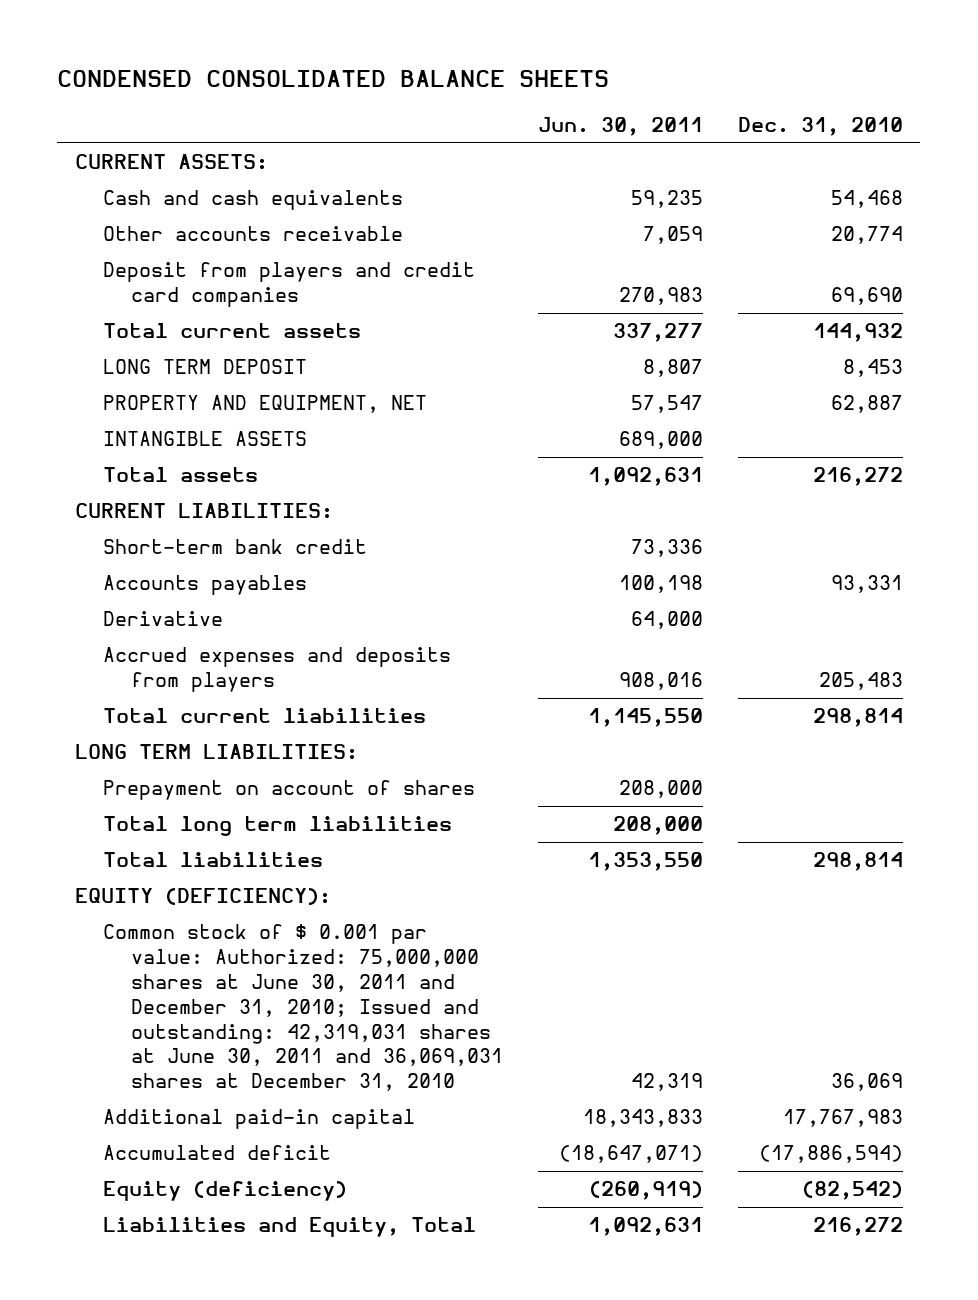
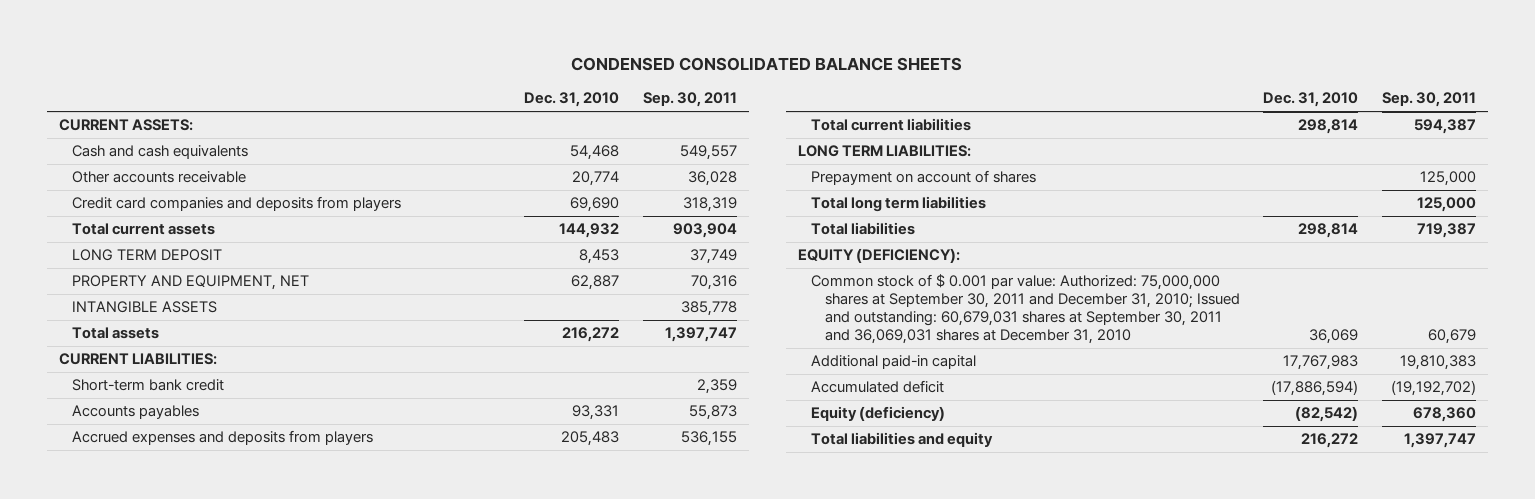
- | Jun. 30, 2011 | Dec. 31, 2010
+ | Dec. 31, 2010 | Sep. 30, 2011
- Deposit from players and credit card companies | 270,983 | 69,690
+ Credit card companies and deposits from players | 69,690 | 318,319
- Derivative | 64,000 |
- Common stock of $ 0.001 par value: Authorized: 75,000,000 shares at June 30, 2011 and December 31, 2010; Issued and outstanding: 42,319,031 shares at June 30, 2011 and 36,069,031 shares at December 31, 2010 | 42,319 | 36,069
+ Common stock of $ 0.001 par value: Authorized: 75,000,000 shares at September 30, 2011 and December 31, 2010; Issued and outstanding: 60,679,031 shares at September 30, 2011 and 36,069,031 shares at December 31, 2010 | 36,069 | 60,679
- Liabilities and Equity, Total | 1,092,631 | 216,272
+ Total liabilities and equity | 216,272 | 1,397,747

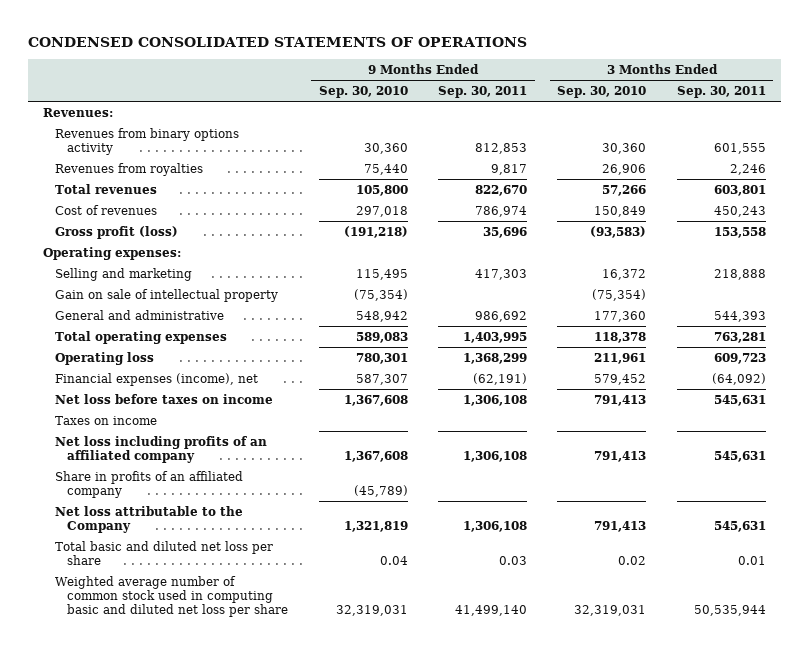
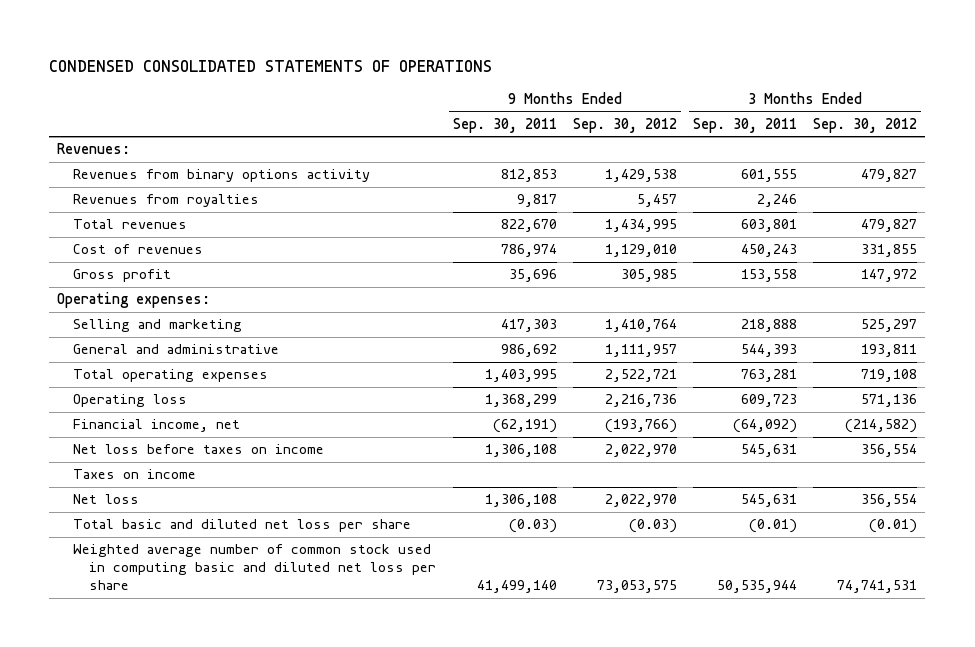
- | 9 Months Ended Sep. 30, 2010 | 9 Months Ended Sep. 30, 2011 | 3 Months Ended Sep. 30, 2010 | 3 Months Ended Sep. 30, 2011
+ | 9 Months Ended Sep. 30, 2011 | 9 Months Ended Sep. 30, 2012 | 3 Months Ended Sep. 30, 2011 | 3 Months Ended Sep. 30, 2012
- Gross profit (loss) | (191,218) | 35,696 | (93,583) | 153,558
+ Gross profit | 35,696 | 305,985 | 153,558 | 147,972
- Gain on sale of intellectual property | (75,354) | | (75,354) |
- Financial expenses (income), net | 587,307 | (62,191) | 579,452 | (64,092)
+ Financial income, net | (62,191) | (193,766) | (64,092) | (214,582)
- Net loss including profits of an affiliated company | 1,367,608 | 1,306,108 | 791,413 | 545,631
- Share in profits of an affiliated company | (45,789) | | |
- Net loss attributable to the Company | 1,321,819 | 1,306,108 | 791,413 | 545,631
- Total basic and diluted net loss per share | 0.04 | 0.03 | 0.02 | 0.01
+ Net loss | 1,306,108 | 2,022,970 | 545,631 | 356,554
+ Total basic and diluted net loss per share | (0.03) | (0.03) | (0.01) | (0.01)

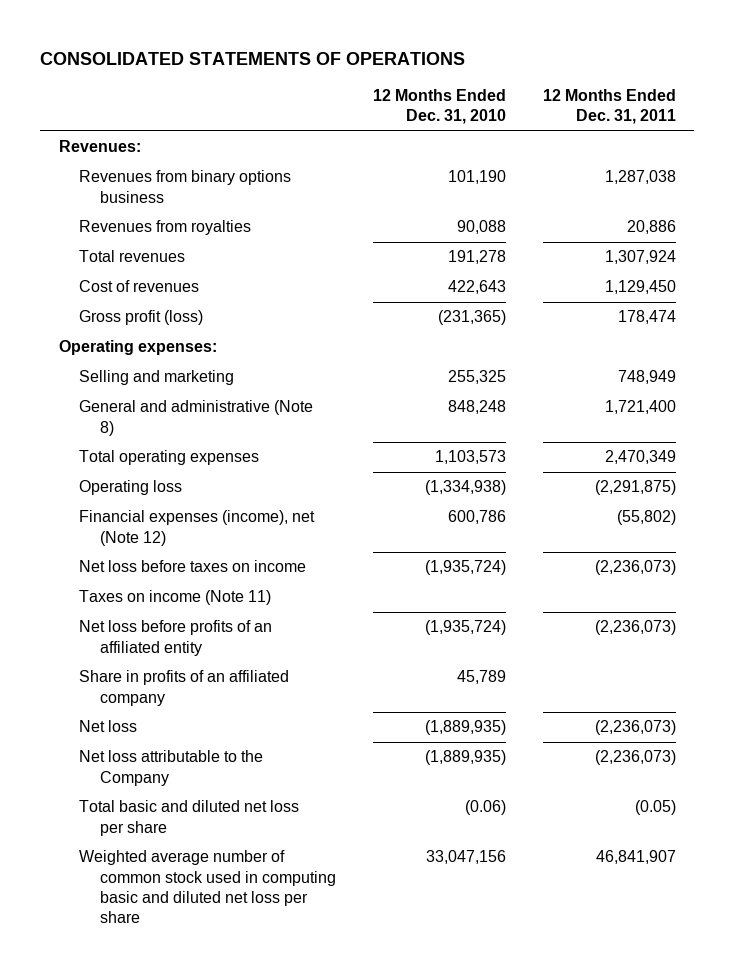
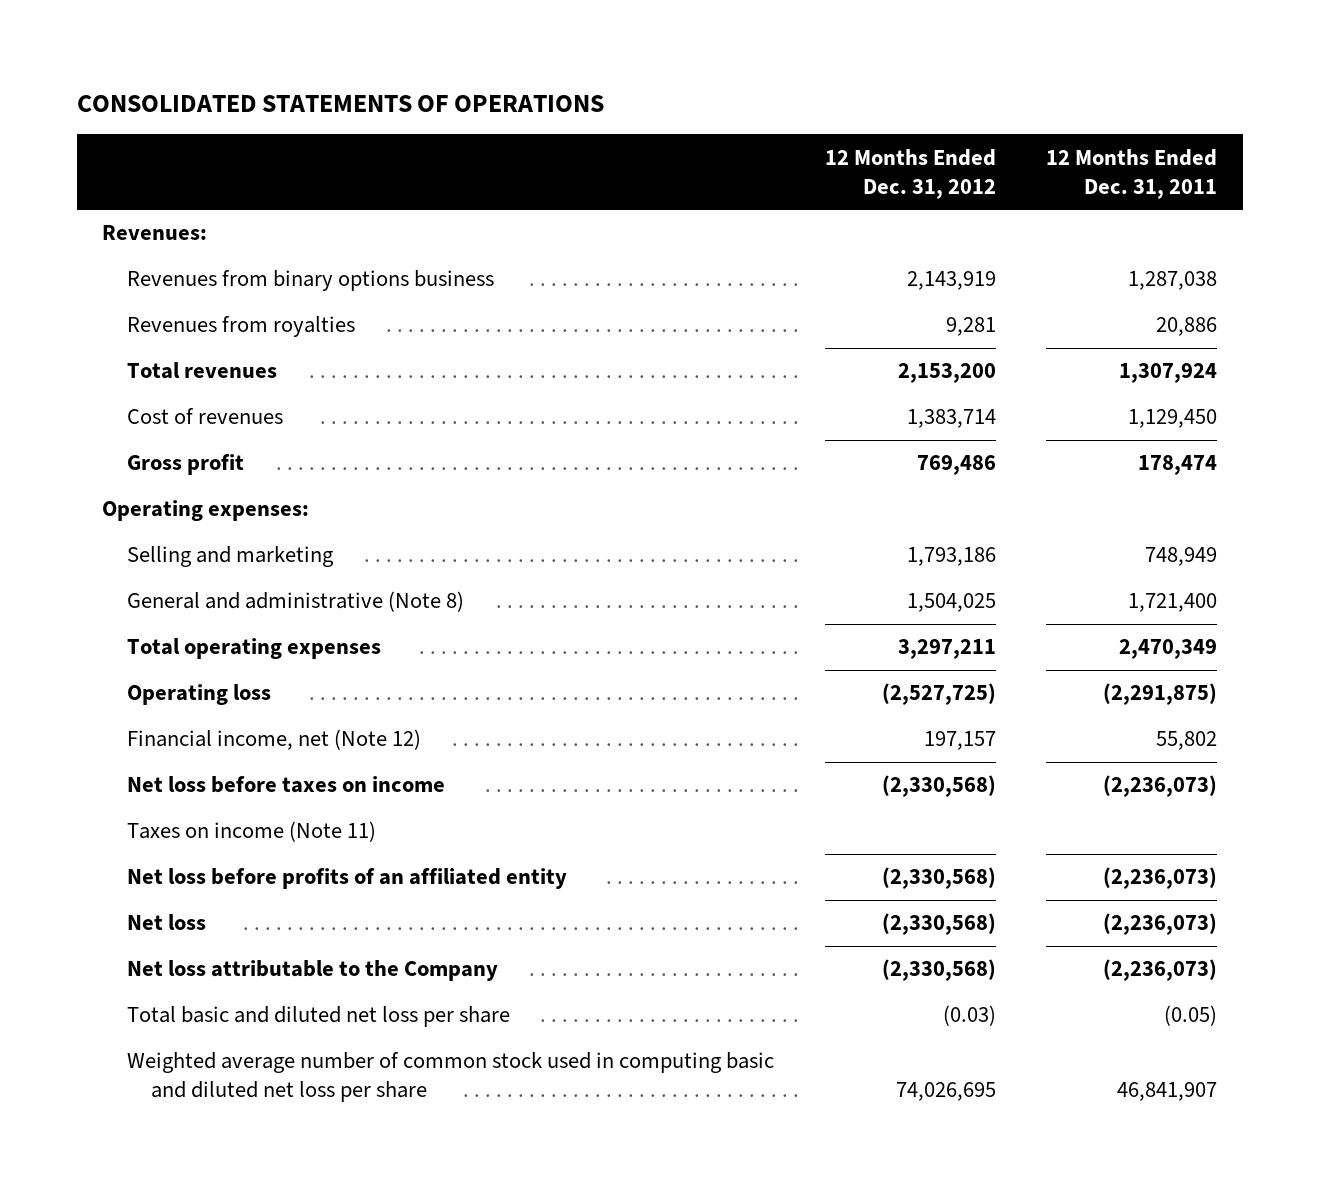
- | 12 Months Ended Dec. 31, 2010 | 12 Months Ended Dec. 31, 2011
+ | 12 Months Ended Dec. 31, 2012 | 12 Months Ended Dec. 31, 2011
- Gross profit (loss) | (231,365) | 178,474
+ Gross profit | 769,486 | 178,474
- Financial expenses (income), net (Note 12) | 600,786 | (55,802)
+ Financial income, net (Note 12) | 197,157 | 55,802
- Share in profits of an affiliated company | 45,789 |

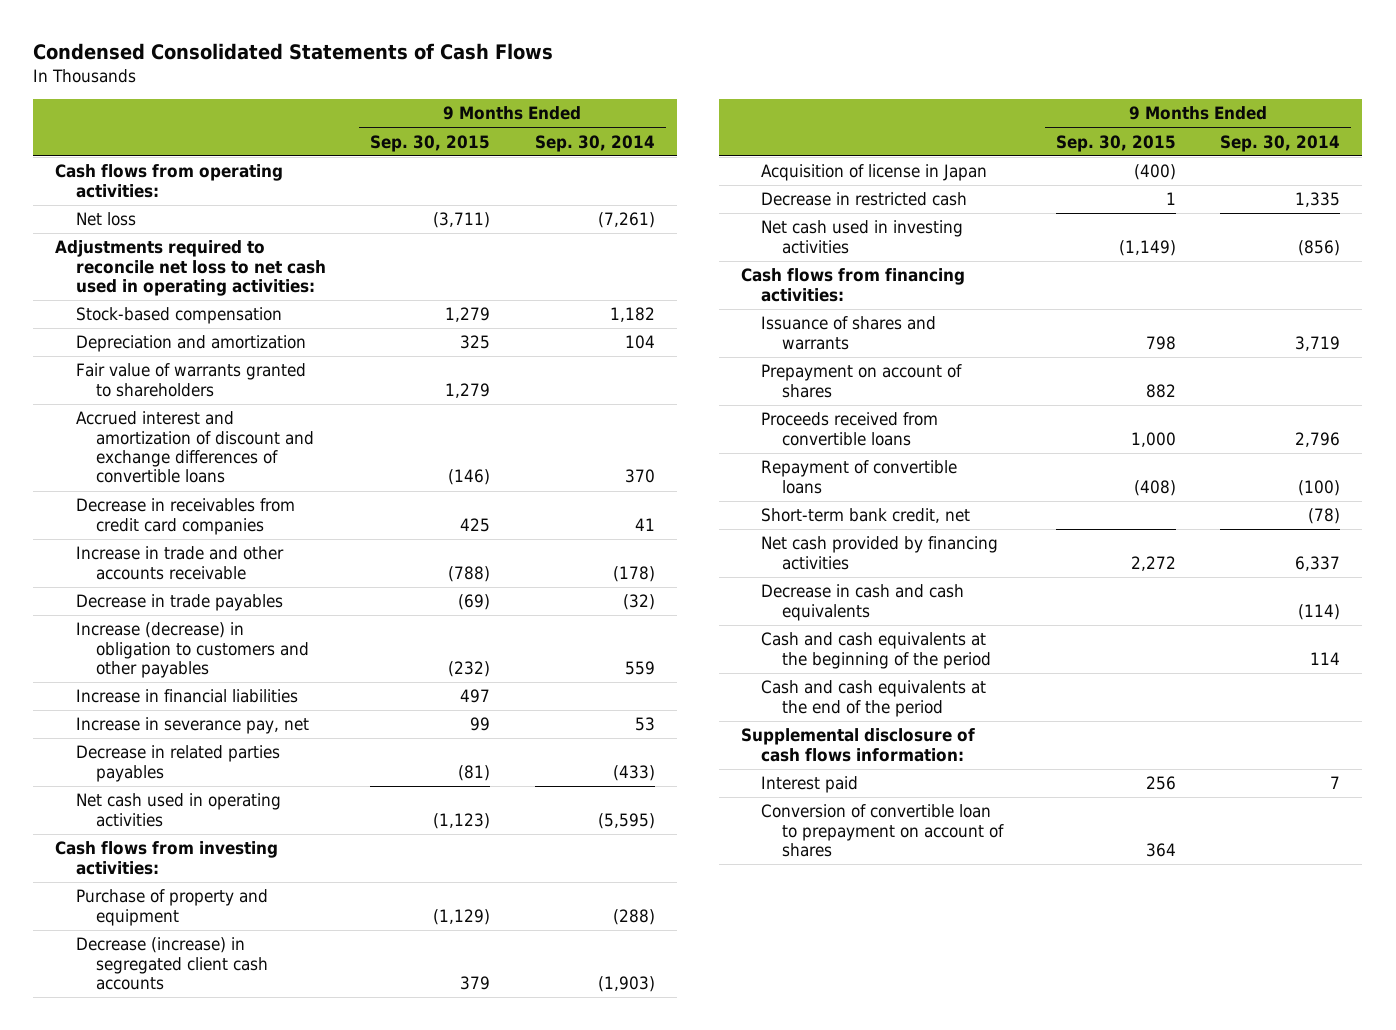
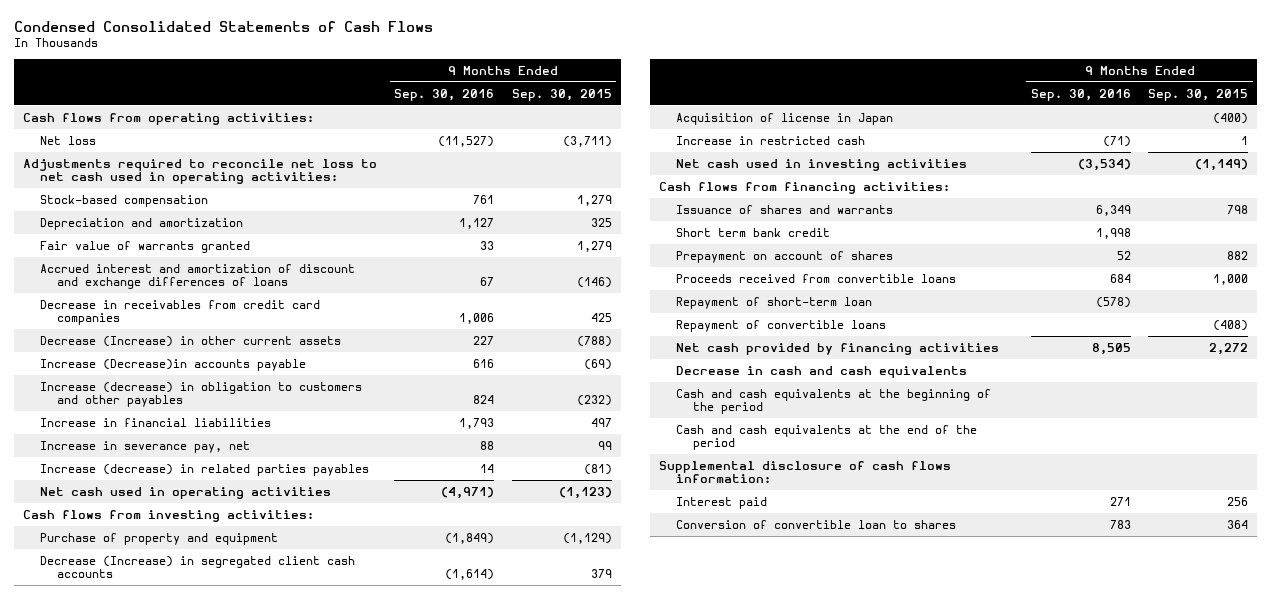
- | 9 Months Ended Sep. 30, 2015 | 9 Months Ended Sep. 30, 2014
+ | 9 Months Ended Sep. 30, 2016 | 9 Months Ended Sep. 30, 2015
- Fair value of warrants granted to shareholders | 1,279 |
- Accrued interest and amortization of discount and exchange differences of convertible loans | (146) | 370
+ Fair value of warrants granted | 33 | 1,279
+ Accrued interest and amortization of discount and exchange differences of loans | 67 | (146)
- Increase in trade and other accounts receivable | (788) | (178)
- Decrease in trade payables | (69) | (32)
+ Decrease (Increase) in other current assets | 227 | (788)
+ Increase (Decrease)in accounts payable | 616 | (69)
- Decrease in related parties payables | (81) | (433)
+ Increase (decrease) in related parties payables | 14 | (81)
- Decrease (increase) in segregated client cash accounts | 379 | (1,903)
+ Decrease (Increase) in segregated client cash accounts | (1,614) | 379
- Decrease in restricted cash | 1 | 1,335
+ Increase in restricted cash | (71) | 1
+ Short term bank credit | 1,998 |
+ Repayment of short-term loan | (578) |
- Short-term bank credit, net | | (78)
- Conversion of convertible loan to prepayment on account of shares | 364 |
+ Conversion of convertible loan to shares | 783 | 364

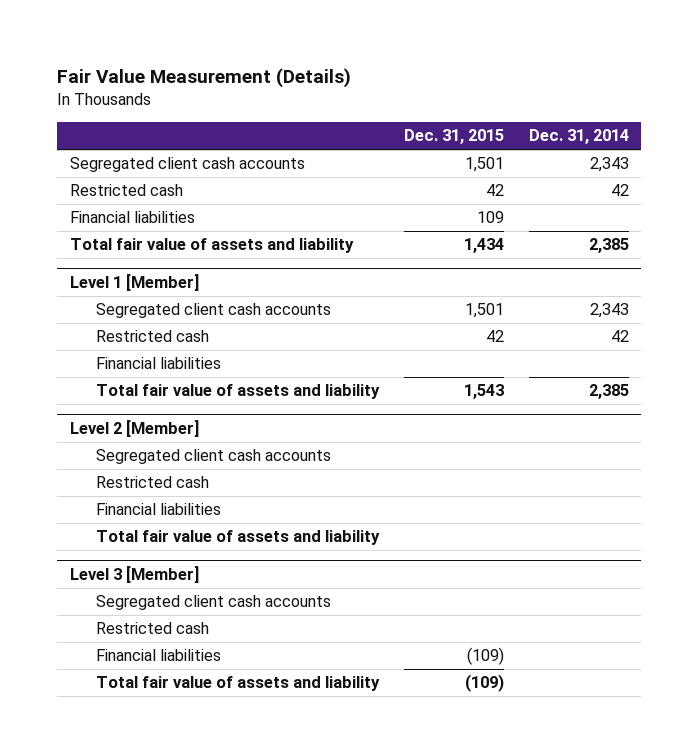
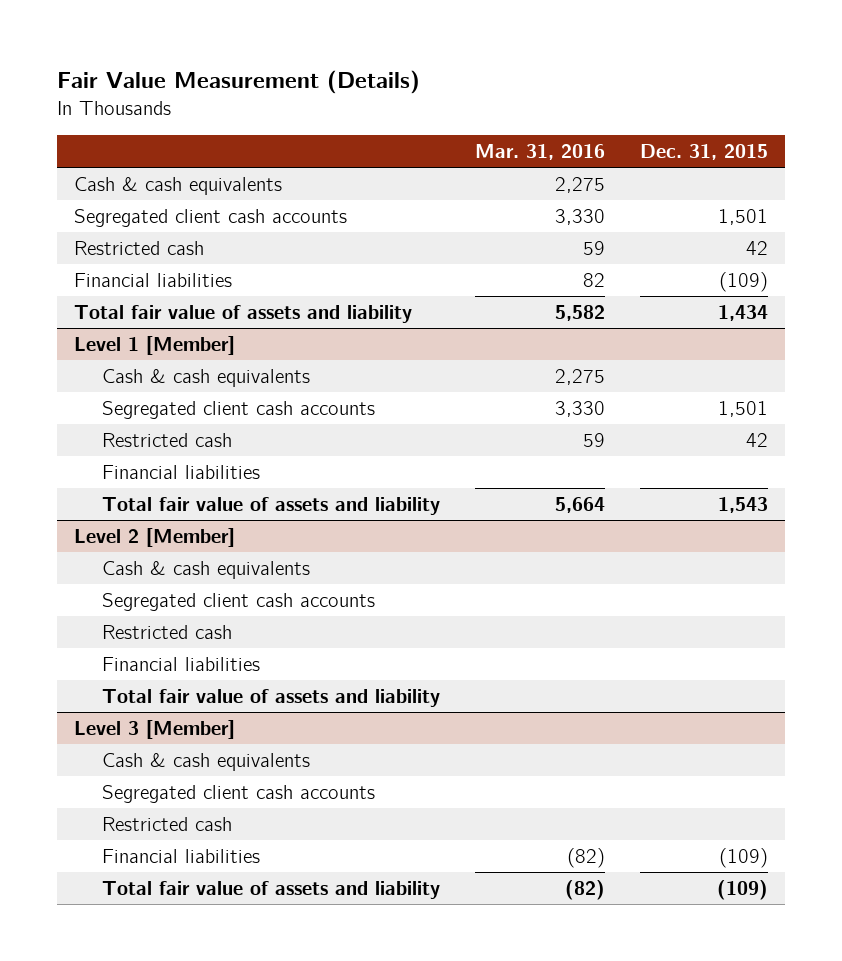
- | Dec. 31, 2015 | Dec. 31, 2014
+ | Mar. 31, 2016 | Dec. 31, 2015
+ Cash & cash equivalents | 2,275 |
- Financial liabilities | 109 |
+ Financial liabilities | 82 | (109)
@ Level 1 [Member]
+ Cash & cash equivalents | 2,275 |
@ Level 2 [Member]
+ Cash & cash equivalents
@ Level 3 [Member]
+ Cash & cash equivalents

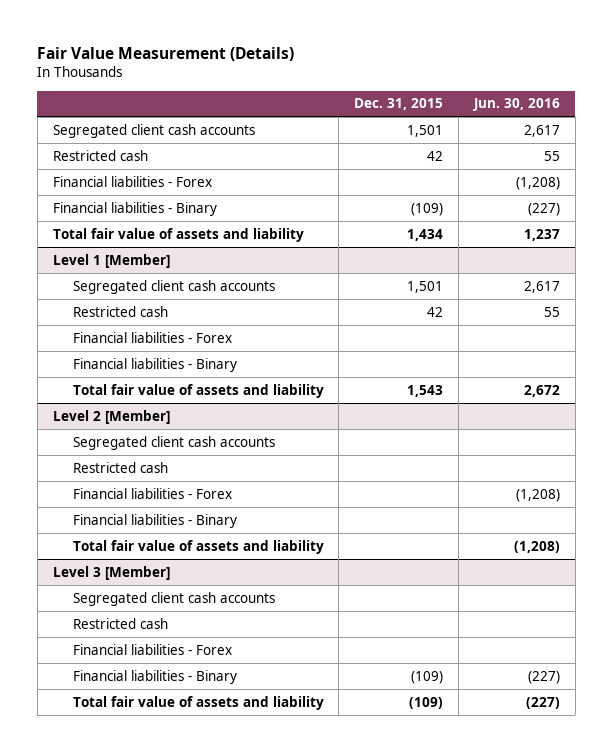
- | Mar. 31, 2016 | Dec. 31, 2015
+ | Dec. 31, 2015 | Jun. 30, 2016
- Cash & cash equivalents | 2,275 |
- Financial liabilities | 82 | (109)
+ Financial liabilities - Forex | | (1,208)
+ Financial liabilities - Binary | (109) | (227)
@ Level 1 [Member]
- Cash & cash equivalents | 2,275 |
- Financial liabilities
+ Financial liabilities - Forex
+ Financial liabilities - Binary
@ Level 2 [Member]
- Cash & cash equivalents
- Financial liabilities
+ Financial liabilities - Forex | | (1,208)
+ Financial liabilities - Binary
@ Level 3 [Member]
- Cash & cash equivalents
- Financial liabilities | (82) | (109)
+ Financial liabilities - Forex
+ Financial liabilities - Binary | (109) | (227)

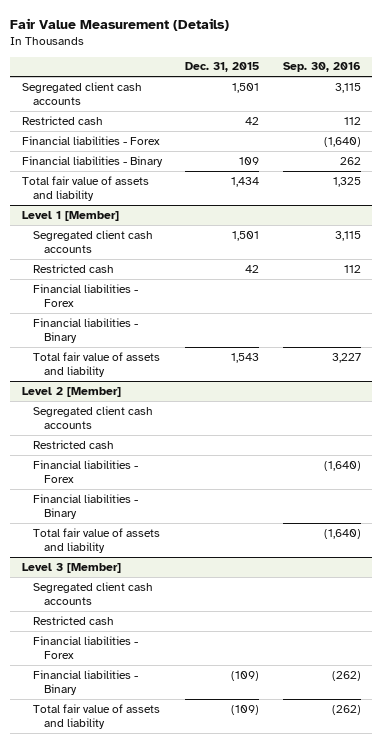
- | Dec. 31, 2015 | Jun. 30, 2016
+ | Dec. 31, 2015 | Sep. 30, 2016
- Financial liabilities - Binary | (109) | (227)
+ Financial liabilities - Binary | 109 | 262

